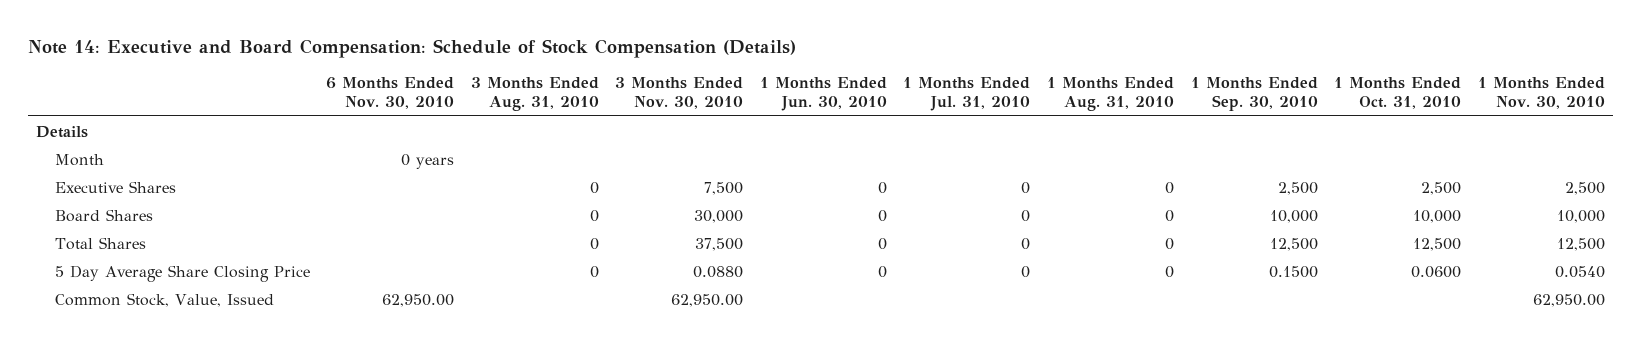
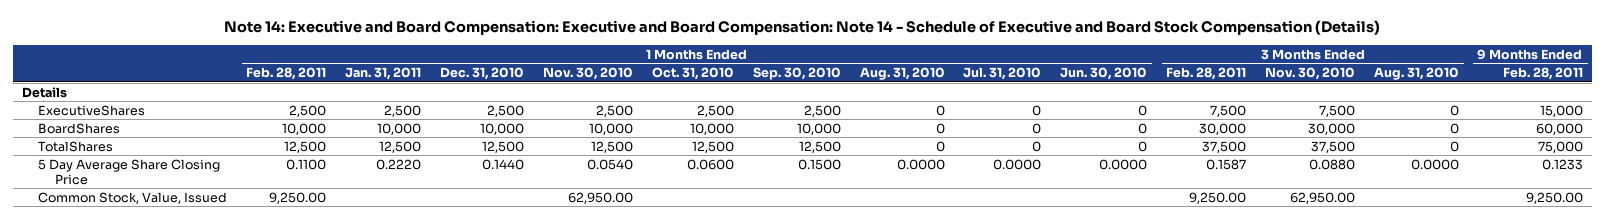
- Note 14: Executive and Board Compensation: Schedule of Stock Compensation (Details)
+ Note 14: Executive and Board Compensation: Executive and Board Compensation: Note 14 - Schedule of Executive and Board Stock Compensation (Details)
- | 6 Months Ended Nov. 30, 2010 | 3 Months Ended Aug. 31, 2010 | 3 Months Ended Nov. 30, 2010 | 1 Months Ended Jun. 30, 2010 | 1 Months Ended Jul. 31, 2010 | 1 Months Ended Aug. 31, 2010 | 1 Months Ended Sep. 30, 2010 | 1 Months Ended Oct. 31, 2010 | 1 Months Ended Nov. 30, 2010
+ | 1 Months Ended Feb. 28, 2011 | 1 Months Ended Jan. 31, 2011 | 1 Months Ended Dec. 31, 2010 | 1 Months Ended Nov. 30, 2010 | 1 Months Ended Oct. 31, 2010 | 1 Months Ended Sep. 30, 2010 | 1 Months Ended Aug. 31, 2010 | 1 Months Ended Jul. 31, 2010 | 1 Months Ended Jun. 30, 2010 | 3 Months Ended Feb. 28, 2011 | 3 Months Ended Nov. 30, 2010 | 3 Months Ended Aug. 31, 2010 | 9 Months Ended Feb. 28, 2011
- Month | 0 years | | | | | | | |
- Executive Shares | | 0 | 7,500 | 0 | 0 | 0 | 2,500 | 2,500 | 2,500
- Board Shares | | 0 | 30,000 | 0 | 0 | 0 | 10,000 | 10,000 | 10,000
- Total Shares | | 0 | 37,500 | 0 | 0 | 0 | 12,500 | 12,500 | 12,500
- 5 Day Average Share Closing Price | | 0 | 0.0880 | 0 | 0 | 0 | 0.1500 | 0.0600 | 0.0540
+ ExecutiveShares | 2,500 | 2,500 | 2,500 | 2,500 | 2,500 | 2,500 | 0 | 0 | 0 | 7,500 | 7,500 | 0 | 15,000
+ BoardShares | 10,000 | 10,000 | 10,000 | 10,000 | 10,000 | 10,000 | 0 | 0 | 0 | 30,000 | 30,000 | 0 | 60,000
+ TotalShares | 12,500 | 12,500 | 12,500 | 12,500 | 12,500 | 12,500 | 0 | 0 | 0 | 37,500 | 37,500 | 0 | 75,000
+ 5 Day Average Share Closing Price | 0.1100 | 0.2220 | 0.1440 | 0.0540 | 0.0600 | 0.1500 | 0.0000 | 0.0000 | 0.0000 | 0.1587 | 0.0880 | 0.0000 | 0.1233

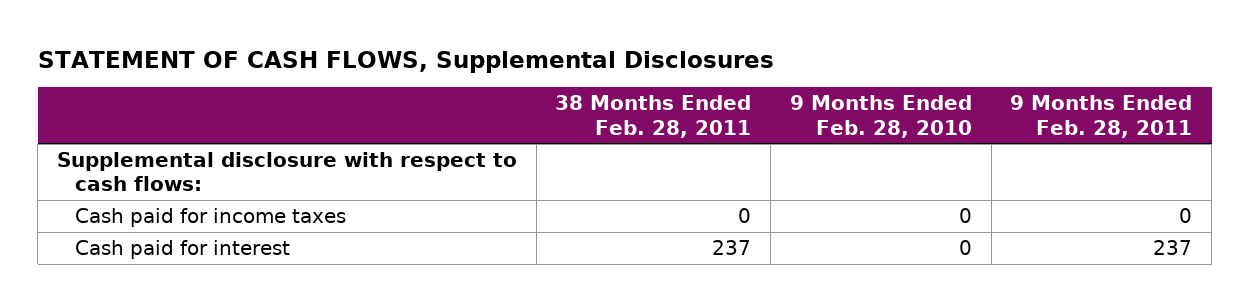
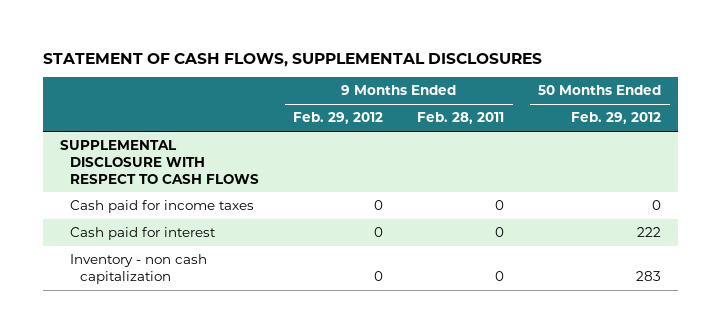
- STATEMENT OF CASH FLOWS, Supplemental Disclosures
+ STATEMENT OF CASH FLOWS, SUPPLEMENTAL DISCLOSURES
- | 38 Months Ended Feb. 28, 2011 | 9 Months Ended Feb. 28, 2010 | 9 Months Ended Feb. 28, 2011
+ | 9 Months Ended Feb. 29, 2012 | 9 Months Ended Feb. 28, 2011 | 50 Months Ended Feb. 29, 2012
- Supplemental disclosure with respect to cash flows:
+ SUPPLEMENTAL DISCLOSURE WITH RESPECT TO CASH FLOWS
- Cash paid for interest | 237 | 0 | 237
+ Cash paid for interest | 0 | 0 | 222
+ Inventory - non cash capitalization | 0 | 0 | 283

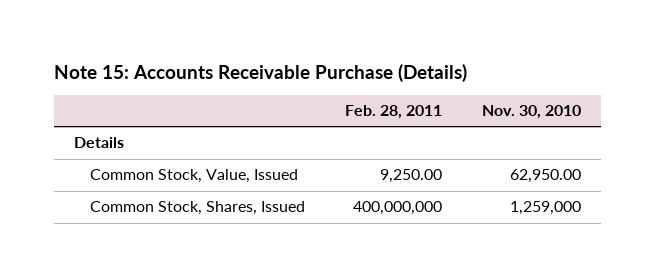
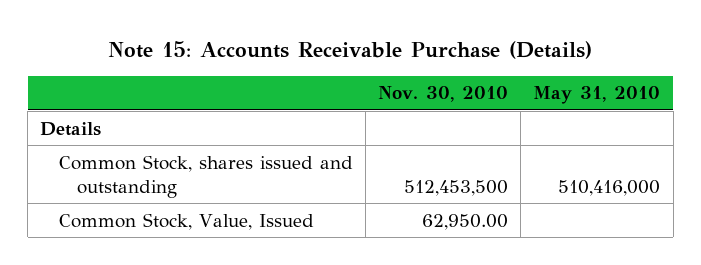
- | Feb. 28, 2011 | Nov. 30, 2010
+ | Nov. 30, 2010 | May 31, 2010
+ Common Stock, shares issued and outstanding | 512,453,500 | 510,416,000
- Common Stock, Shares, Issued | 400,000,000 | 1,259,000

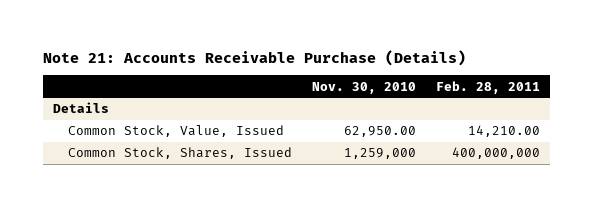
- Note 15: Accounts Receivable Purchase (Details)
+ Note 21: Accounts Receivable Purchase (Details)
- | Nov. 30, 2010 | May 31, 2010
+ | Nov. 30, 2010 | Feb. 28, 2011
- Common Stock, shares issued and outstanding | 512,453,500 | 510,416,000
+ Common Stock, Shares, Issued | 1,259,000 | 400,000,000

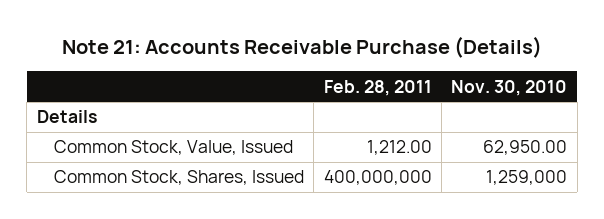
- | Nov. 30, 2010 | Feb. 28, 2011
+ | Feb. 28, 2011 | Nov. 30, 2010
- Common Stock, Value, Issued | 62,950.00 | 14,210.00
+ Common Stock, Value, Issued | 1,212.00 | 62,950.00

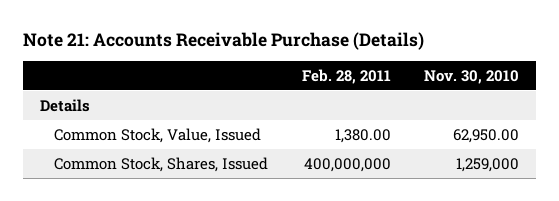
- Common Stock, Value, Issued | 1,212.00 | 62,950.00
+ Common Stock, Value, Issued | 1,380.00 | 62,950.00

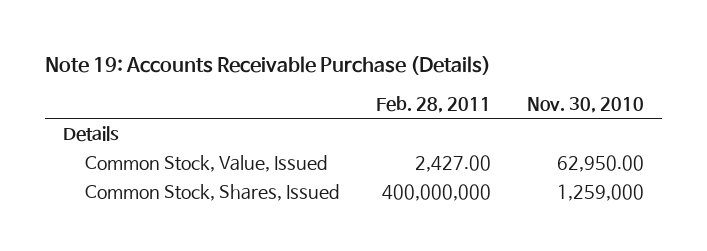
- Note 21: Accounts Receivable Purchase (Details)
+ Note 19: Accounts Receivable Purchase (Details)
- Common Stock, Value, Issued | 1,380.00 | 62,950.00
+ Common Stock, Value, Issued | 2,427.00 | 62,950.00

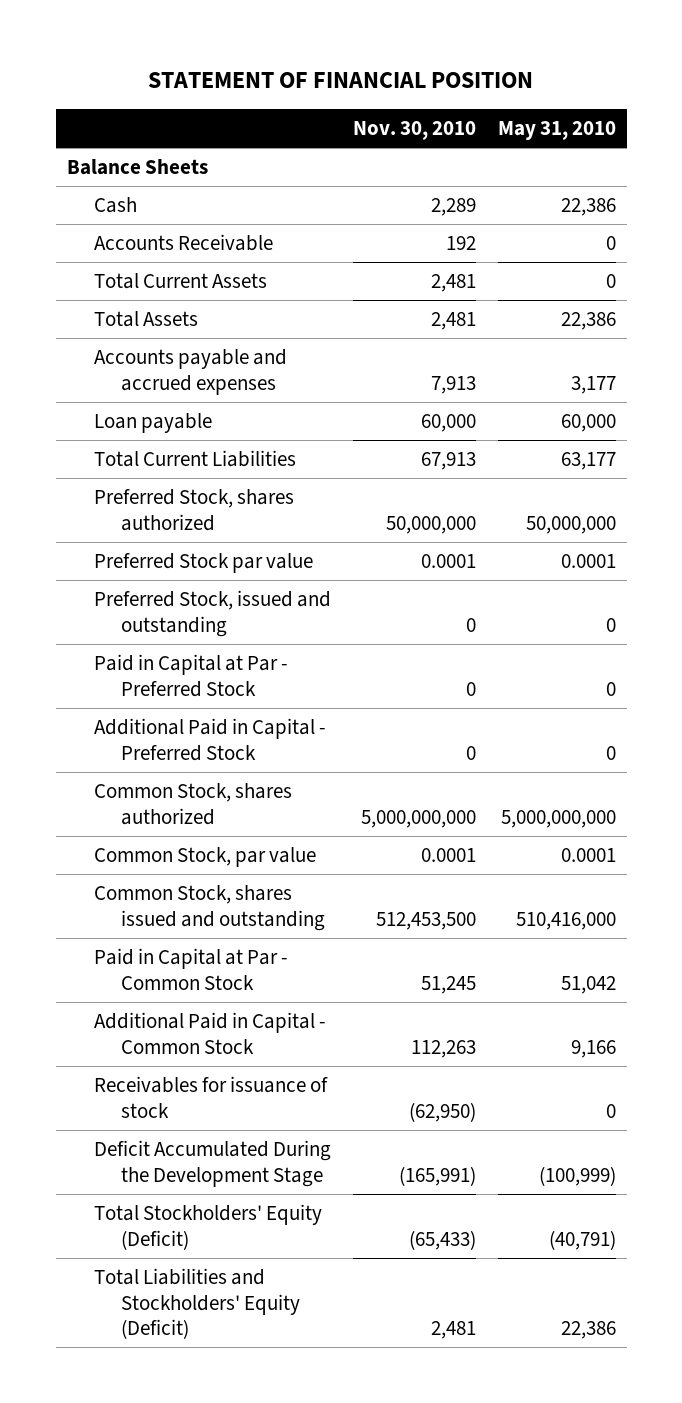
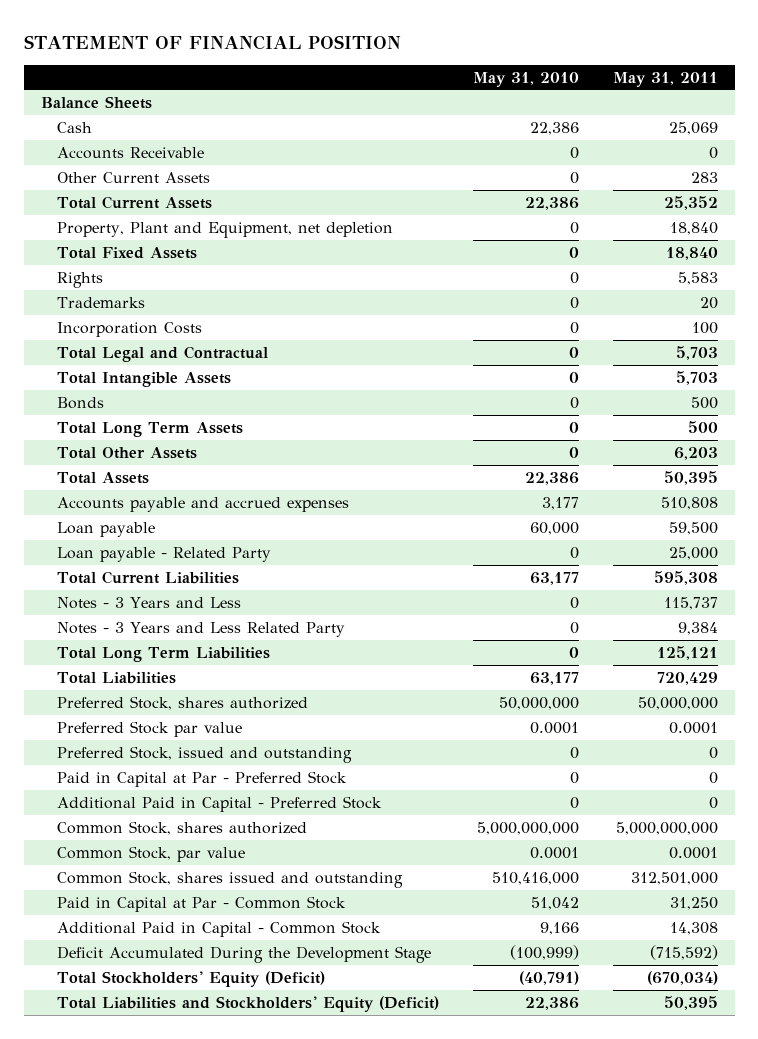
- | Nov. 30, 2010 | May 31, 2010
+ | May 31, 2010 | May 31, 2011
- Total Current Assets | 2,481 | 0
+ Other Current Assets | 0 | 283
+ Total Current Assets | 22,386 | 25,352
+ Property, Plant and Equipment, net depletion | 0 | 18,840
+ Total Fixed Assets | 0 | 18,840
+ Rights | 0 | 5,583
+ Trademarks | 0 | 20
+ Incorporation Costs | 0 | 100
+ Total Legal and Contractual | 0 | 5,703
+ Total Intangible Assets | 0 | 5,703
+ Bonds | 0 | 500
+ Total Long Term Assets | 0 | 500
+ Total Other Assets | 0 | 6,203
+ Loan payable - Related Party | 0 | 25,000
+ Notes - 3 Years and Less | 0 | 115,737
+ Notes - 3 Years and Less Related Party | 0 | 9,384
+ Total Long Term Liabilities | 0 | 125,121
+ Total Liabilities | 63,177 | 720,429
- Receivables for issuance of stock | (62,950) | 0

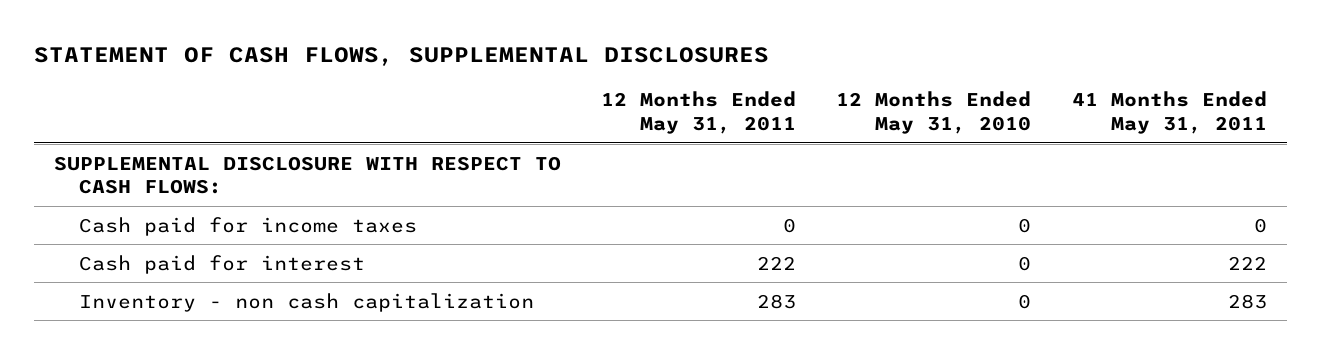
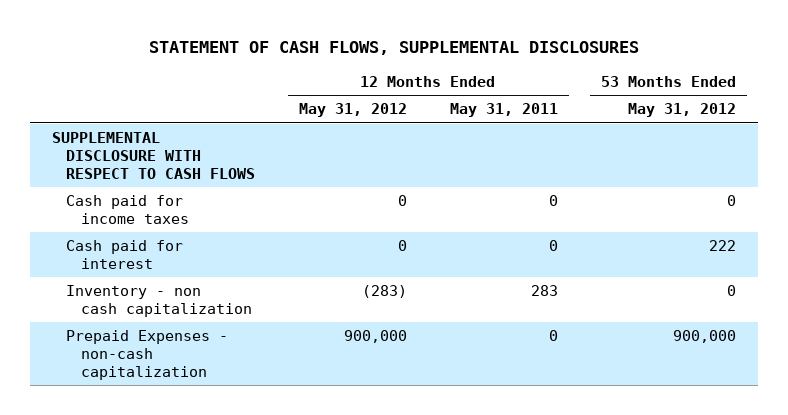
- | 12 Months Ended May 31, 2011 | 12 Months Ended May 31, 2010 | 41 Months Ended May 31, 2011
+ | 12 Months Ended May 31, 2012 | 12 Months Ended May 31, 2011 | 53 Months Ended May 31, 2012
- SUPPLEMENTAL DISCLOSURE WITH RESPECT TO CASH FLOWS:
+ SUPPLEMENTAL DISCLOSURE WITH RESPECT TO CASH FLOWS
- Cash paid for interest | 222 | 0 | 222
+ Cash paid for interest | 0 | 0 | 222
+ Prepaid Expenses - non-cash capitalization | 900,000 | 0 | 900,000

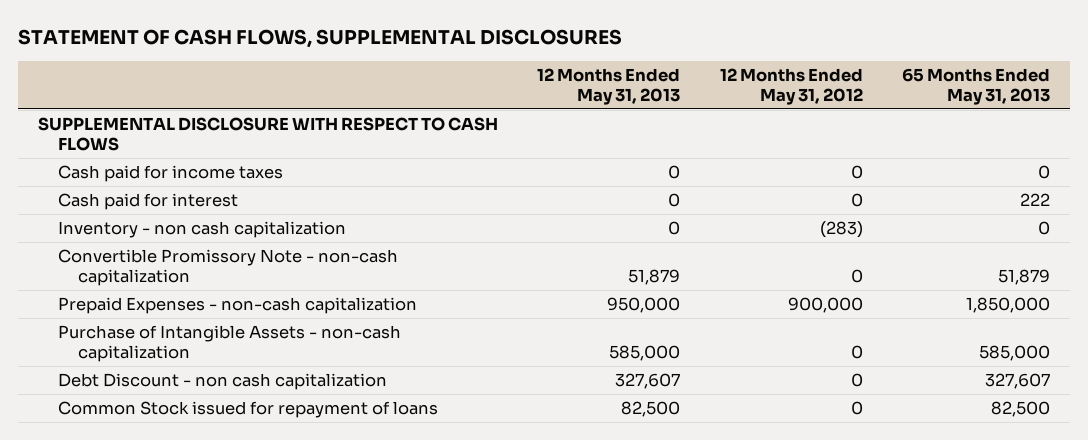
- | 12 Months Ended May 31, 2012 | 12 Months Ended May 31, 2011 | 53 Months Ended May 31, 2012
+ | 12 Months Ended May 31, 2013 | 12 Months Ended May 31, 2012 | 65 Months Ended May 31, 2013
+ Convertible Promissory Note - non-cash capitalization | 51,879 | 0 | 51,879
+ Purchase of Intangible Assets - non-cash capitalization | 585,000 | 0 | 585,000
+ Debt Discount - non cash capitalization | 327,607 | 0 | 327,607
+ Common Stock issued for repayment of loans | 82,500 | 0 | 82,500

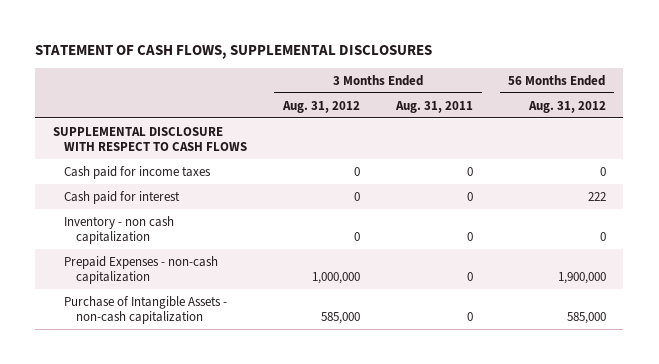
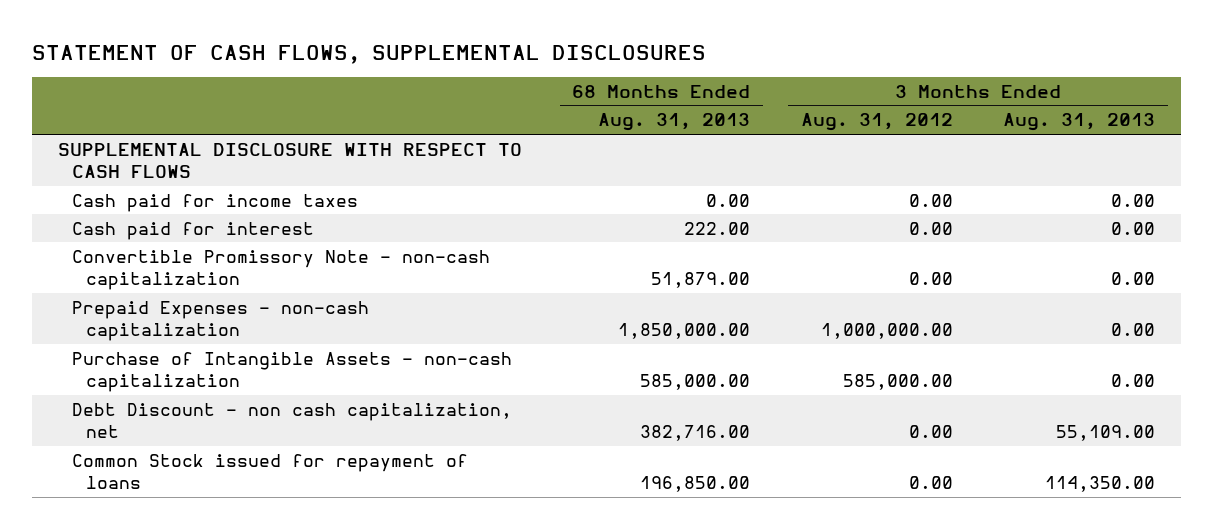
- | 3 Months Ended Aug. 31, 2012 | 3 Months Ended Aug. 31, 2011 | 56 Months Ended Aug. 31, 2012
+ | 68 Months Ended Aug. 31, 2013 | 3 Months Ended Aug. 31, 2012 | 3 Months Ended Aug. 31, 2013
- Cash paid for income taxes | 0 | 0 | 0
- Cash paid for interest | 0 | 0 | 222
- Inventory - non cash capitalization | 0 | 0 | 0
- Prepaid Expenses - non-cash capitalization | 1,000,000 | 0 | 1,900,000
- Purchase of Intangible Assets - non-cash capitalization | 585,000 | 0 | 585,000
+ Cash paid for income taxes | 0.00 | 0.00 | 0.00
+ Cash paid for interest | 222.00 | 0.00 | 0.00
+ Convertible Promissory Note - non-cash capitalization | 51,879.00 | 0.00 | 0.00
+ Prepaid Expenses - non-cash capitalization | 1,850,000.00 | 1,000,000.00 | 0.00
+ Purchase of Intangible Assets - non-cash capitalization | 585,000.00 | 585,000.00 | 0.00
+ Debt Discount - non cash capitalization, net | 382,716.00 | 0.00 | 55,109.00
+ Common Stock issued for repayment of loans | 196,850.00 | 0.00 | 114,350.00

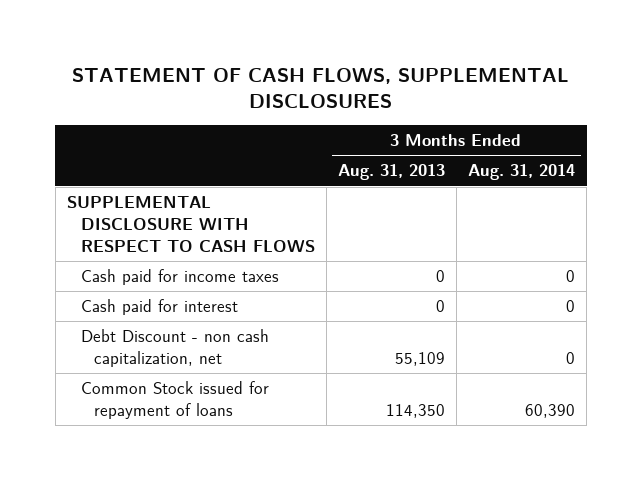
- | 68 Months Ended Aug. 31, 2013 | 3 Months Ended Aug. 31, 2012 | 3 Months Ended Aug. 31, 2013
+ | 3 Months Ended Aug. 31, 2013 | 3 Months Ended Aug. 31, 2014
- Cash paid for income taxes | 0.00 | 0.00 | 0.00
- Cash paid for interest | 222.00 | 0.00 | 0.00
- Convertible Promissory Note - non-cash capitalization | 51,879.00 | 0.00 | 0.00
- Prepaid Expenses - non-cash capitalization | 1,850,000.00 | 1,000,000.00 | 0.00
- Purchase of Intangible Assets - non-cash capitalization | 585,000.00 | 585,000.00 | 0.00
- Debt Discount - non cash capitalization, net | 382,716.00 | 0.00 | 55,109.00
- Common Stock issued for repayment of loans | 196,850.00 | 0.00 | 114,350.00
+ Cash paid for income taxes | 0 | 0
+ Cash paid for interest | 0 | 0
+ Debt Discount - non cash capitalization, net | 55,109 | 0
+ Common Stock issued for repayment of loans | 114,350 | 60,390

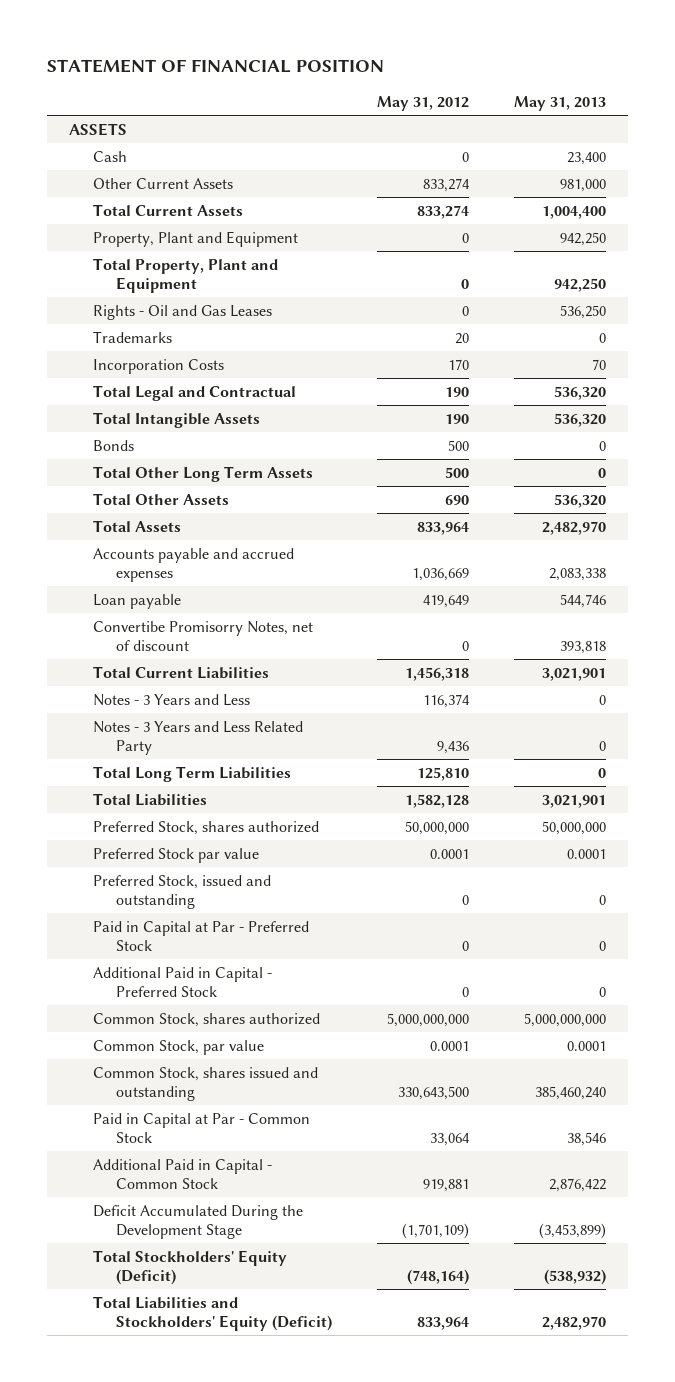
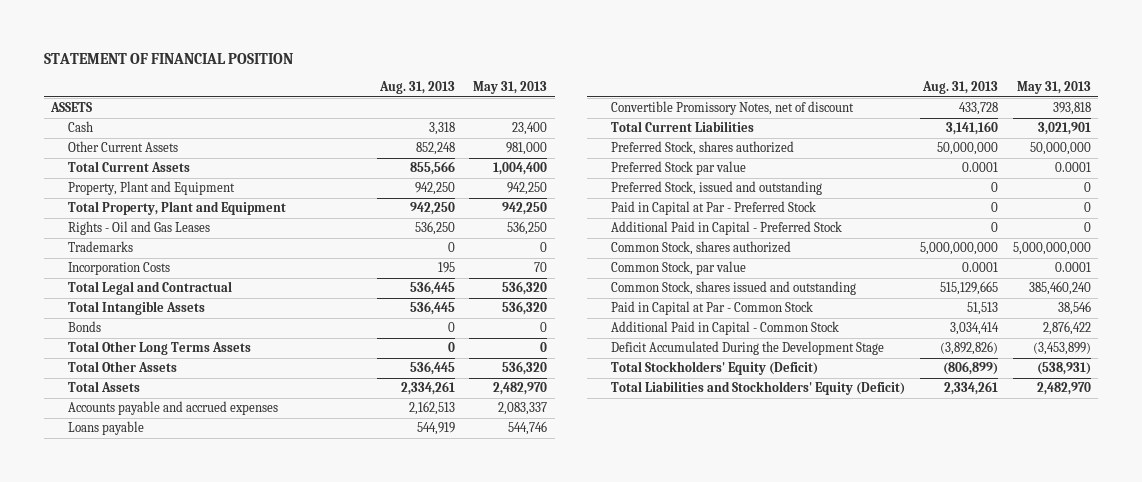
- | May 31, 2012 | May 31, 2013
+ | Aug. 31, 2013 | May 31, 2013
- Total Other Long Term Assets | 500 | 0
+ Total Other Long Terms Assets | 0 | 0
- Accounts payable and accrued expenses | 1,036,669 | 2,083,338
- Loan payable | 419,649 | 544,746
- Convertibe Promisorry Notes, net of discount | 0 | 393,818
+ Accounts payable and accrued expenses | 2,162,513 | 2,083,337
+ Loans payable | 544,919 | 544,746
+ Convertible Promissory Notes, net of discount | 433,728 | 393,818
- Notes - 3 Years and Less | 116,374 | 0
- Notes - 3 Years and Less Related Party | 9,436 | 0
- Total Long Term Liabilities | 125,810 | 0
- Total Liabilities | 1,582,128 | 3,021,901
- Total Stockholders' Equity (Deficit) | (748,164) | (538,932)
+ Total Stockholders' Equity (Deficit) | (806,899) | (538,931)

